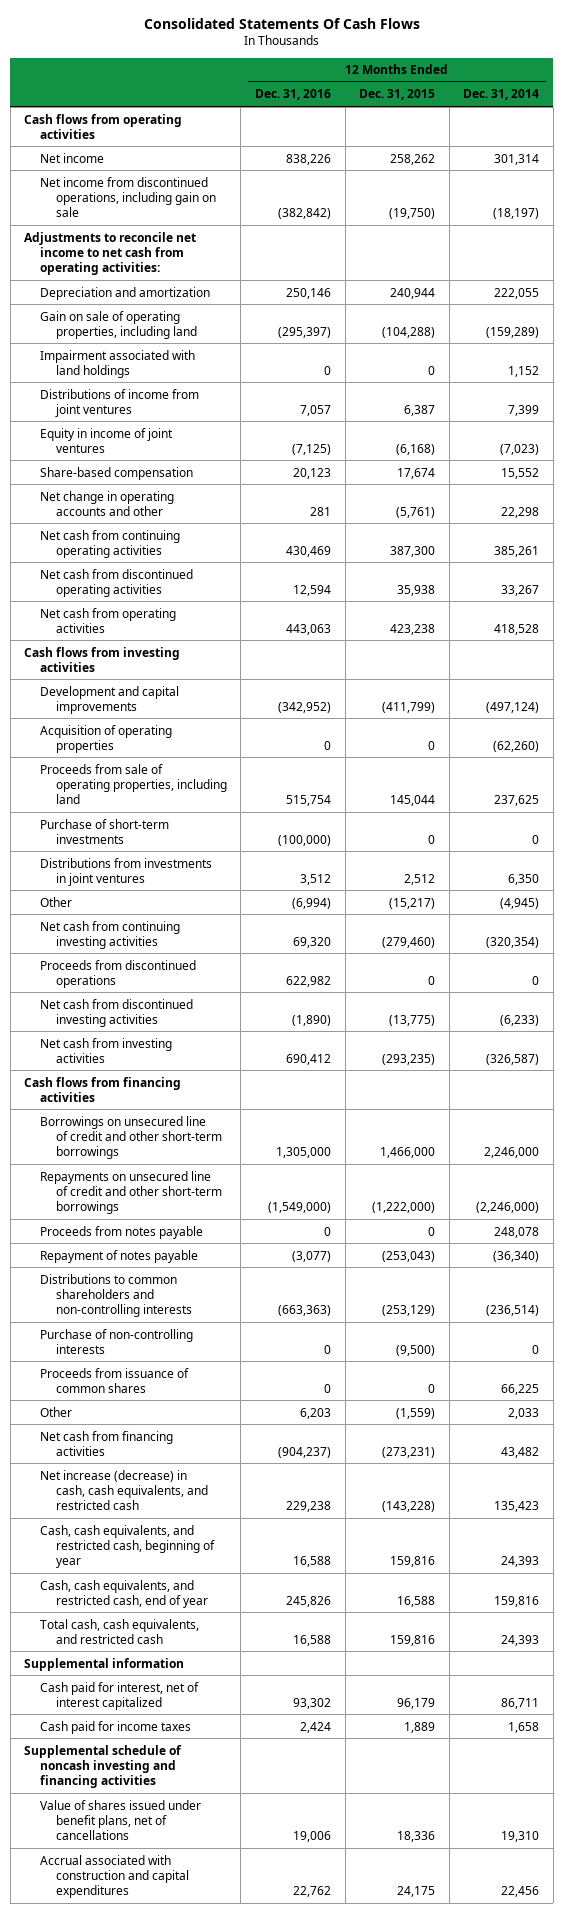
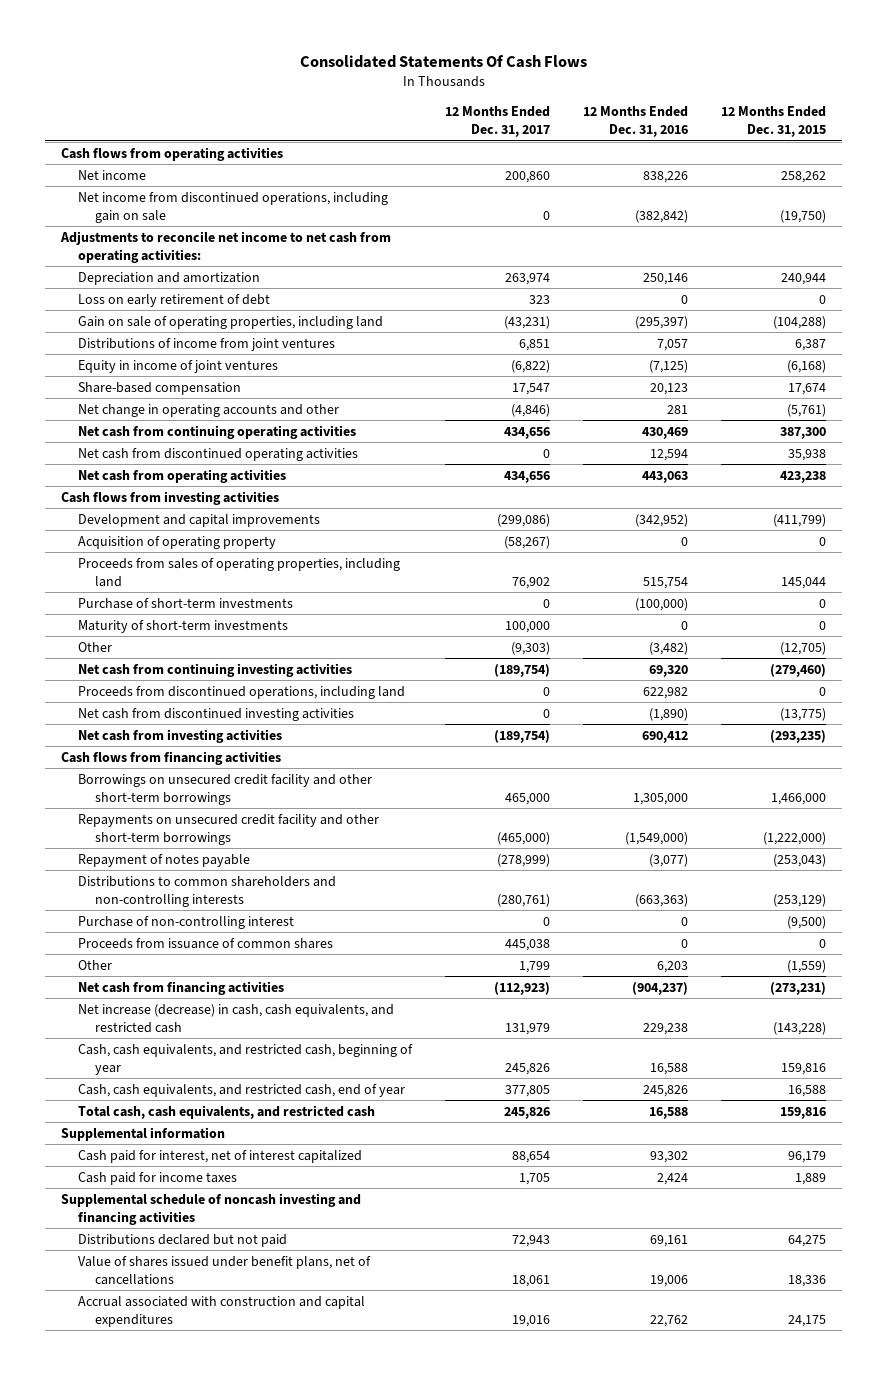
- | 12 Months Ended Dec. 31, 2016 | 12 Months Ended Dec. 31, 2015 | 12 Months Ended Dec. 31, 2014
+ | 12 Months Ended Dec. 31, 2017 | 12 Months Ended Dec. 31, 2016 | 12 Months Ended Dec. 31, 2015
+ Loss on early retirement of debt | 323 | 0 | 0
- Impairment associated with land holdings | 0 | 0 | 1,152
- Acquisition of operating properties | 0 | 0 | (62,260)
- Proceeds from sale of operating properties, including land | 515,754 | 145,044 | 237,625
+ Acquisition of operating property | (58,267) | 0 | 0
+ Proceeds from sales of operating properties, including land | 76,902 | 515,754 | 145,044
- Distributions from investments in joint ventures | 3,512 | 2,512 | 6,350
- Other | (6,994) | (15,217) | (4,945)
+ Maturity of short-term investments | 100,000 | 0 | 0
+ Other | (9,303) | (3,482) | (12,705)
- Proceeds from discontinued operations | 622,982 | 0 | 0
+ Proceeds from discontinued operations, including land | 0 | 622,982 | 0
- Borrowings on unsecured line of credit and other short-term borrowings | 1,305,000 | 1,466,000 | 2,246,000
- Repayments on unsecured line of credit and other short-term borrowings | (1,549,000) | (1,222,000) | (2,246,000)
- Proceeds from notes payable | 0 | 0 | 248,078
+ Borrowings on unsecured credit facility and other short-term borrowings | 465,000 | 1,305,000 | 1,466,000
+ Repayments on unsecured credit facility and other short-term borrowings | (465,000) | (1,549,000) | (1,222,000)
- Purchase of non-controlling interests | 0 | (9,500) | 0
+ Purchase of non-controlling interest | 0 | 0 | (9,500)
+ Distributions declared but not paid | 72,943 | 69,161 | 64,275

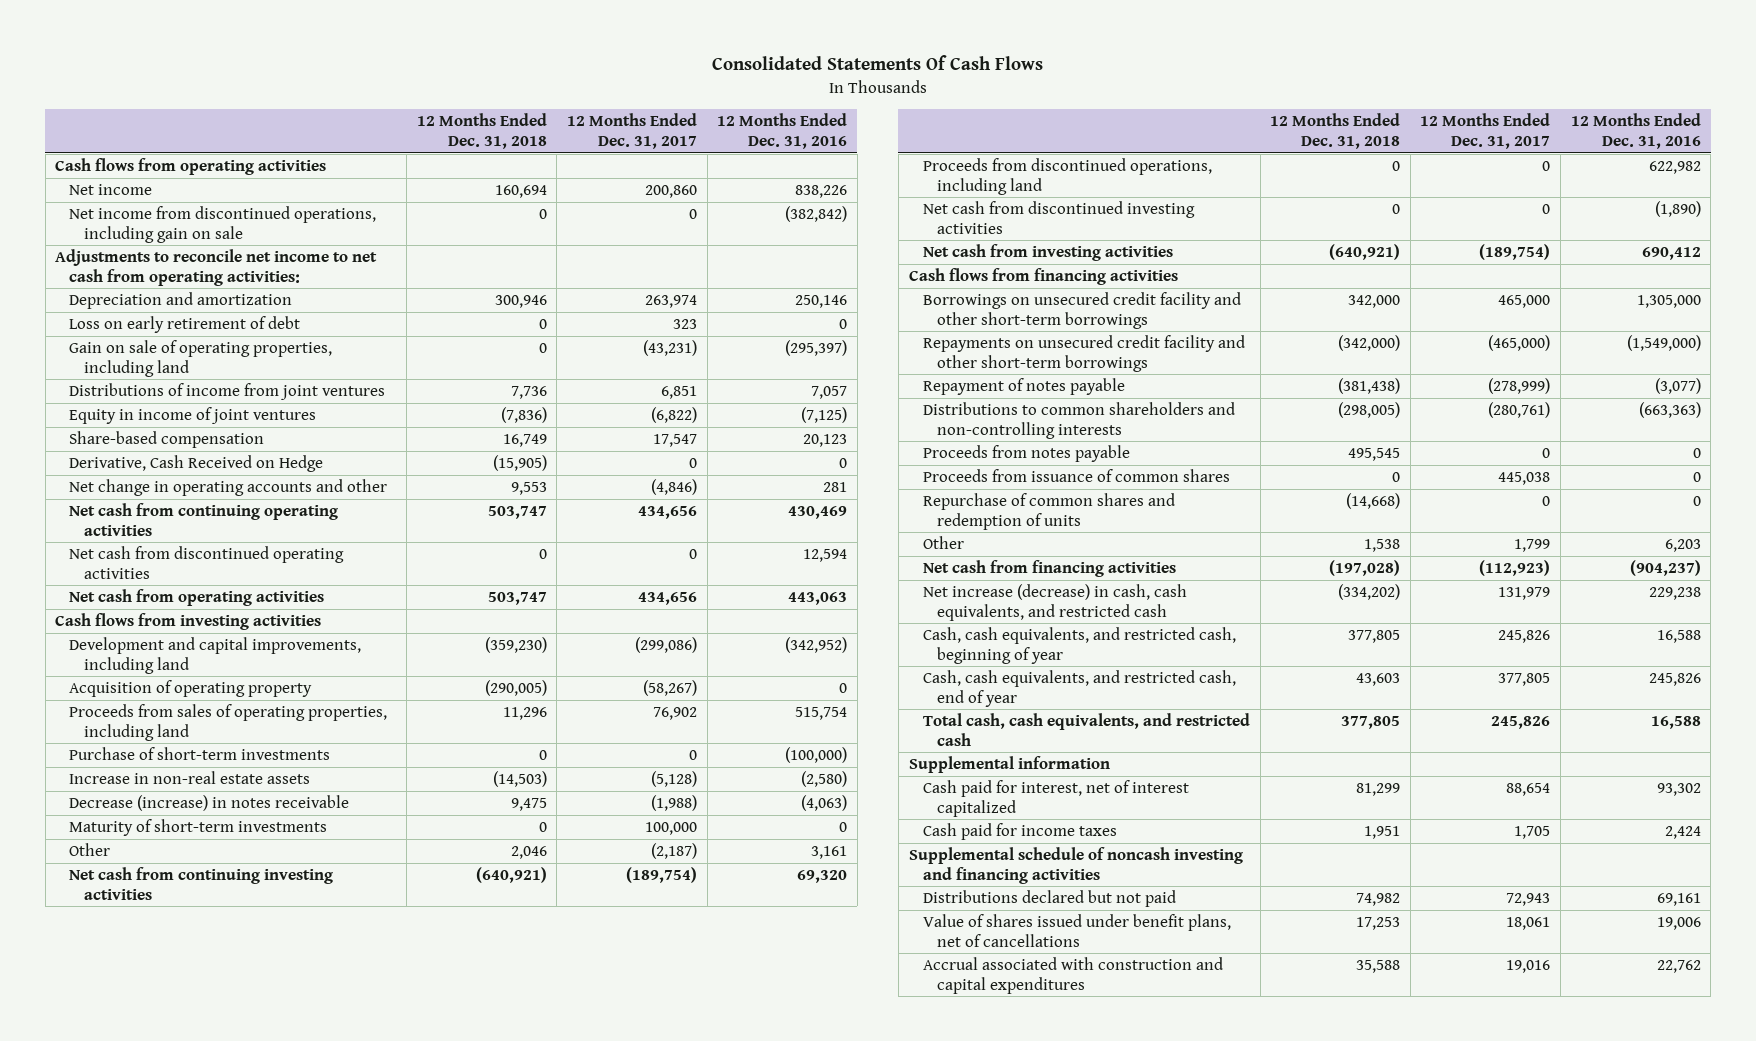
- | 12 Months Ended Dec. 31, 2017 | 12 Months Ended Dec. 31, 2016 | 12 Months Ended Dec. 31, 2015
+ | 12 Months Ended Dec. 31, 2018 | 12 Months Ended Dec. 31, 2017 | 12 Months Ended Dec. 31, 2016
+ Derivative, Cash Received on Hedge | (15,905) | 0 | 0
- Development and capital improvements | (299,086) | (342,952) | (411,799)
+ Development and capital improvements, including land | (359,230) | (299,086) | (342,952)
+ Increase in non-real estate assets | (14,503) | (5,128) | (2,580)
+ Decrease (increase) in notes receivable | 9,475 | (1,988) | (4,063)
- Other | (9,303) | (3,482) | (12,705)
+ Other | 2,046 | (2,187) | 3,161
- Purchase of non-controlling interest | 0 | 0 | (9,500)
+ Proceeds from notes payable | 495,545 | 0 | 0
+ Repurchase of common shares and redemption of units | (14,668) | 0 | 0

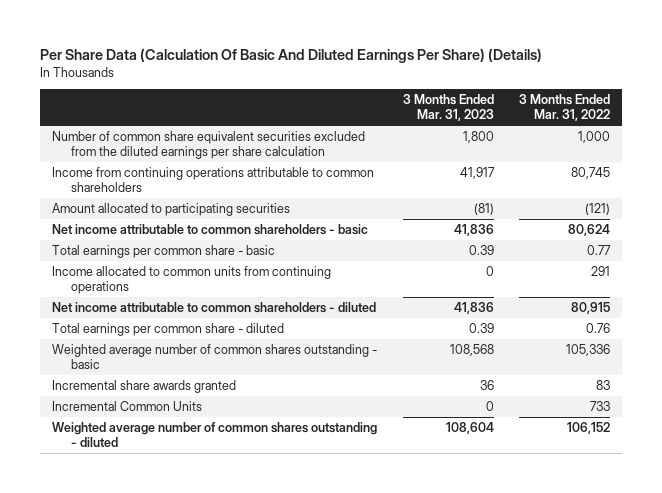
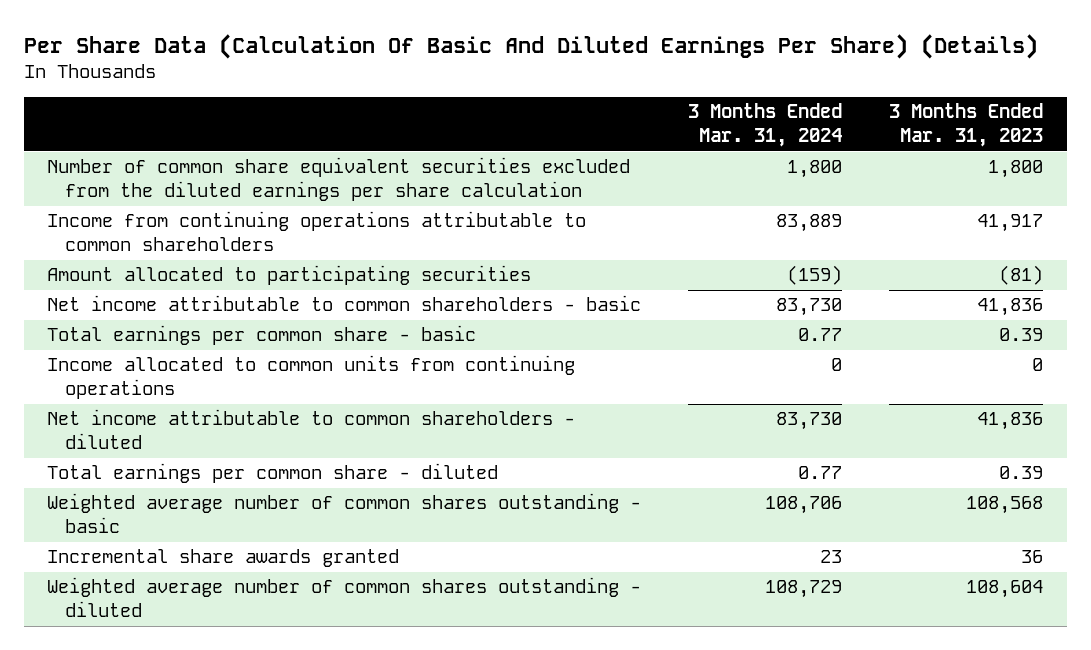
- | 3 Months Ended Mar. 31, 2023 | 3 Months Ended Mar. 31, 2022
+ | 3 Months Ended Mar. 31, 2024 | 3 Months Ended Mar. 31, 2023
- Incremental Common Units | 0 | 733

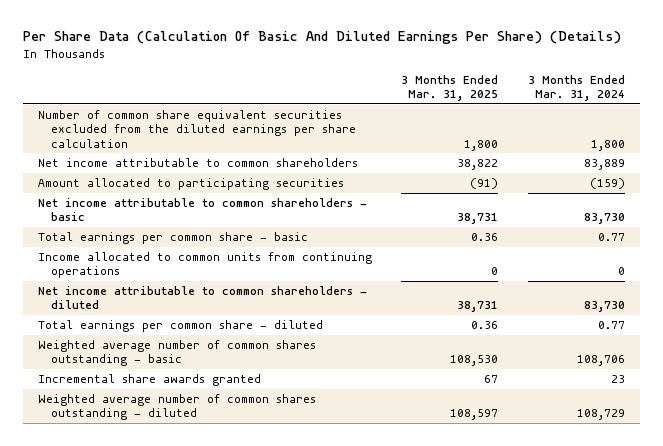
- | 3 Months Ended Mar. 31, 2024 | 3 Months Ended Mar. 31, 2023
+ | 3 Months Ended Mar. 31, 2025 | 3 Months Ended Mar. 31, 2024
- Income from continuing operations attributable to common shareholders | 83,889 | 41,917
+ Net income attributable to common shareholders | 38,822 | 83,889

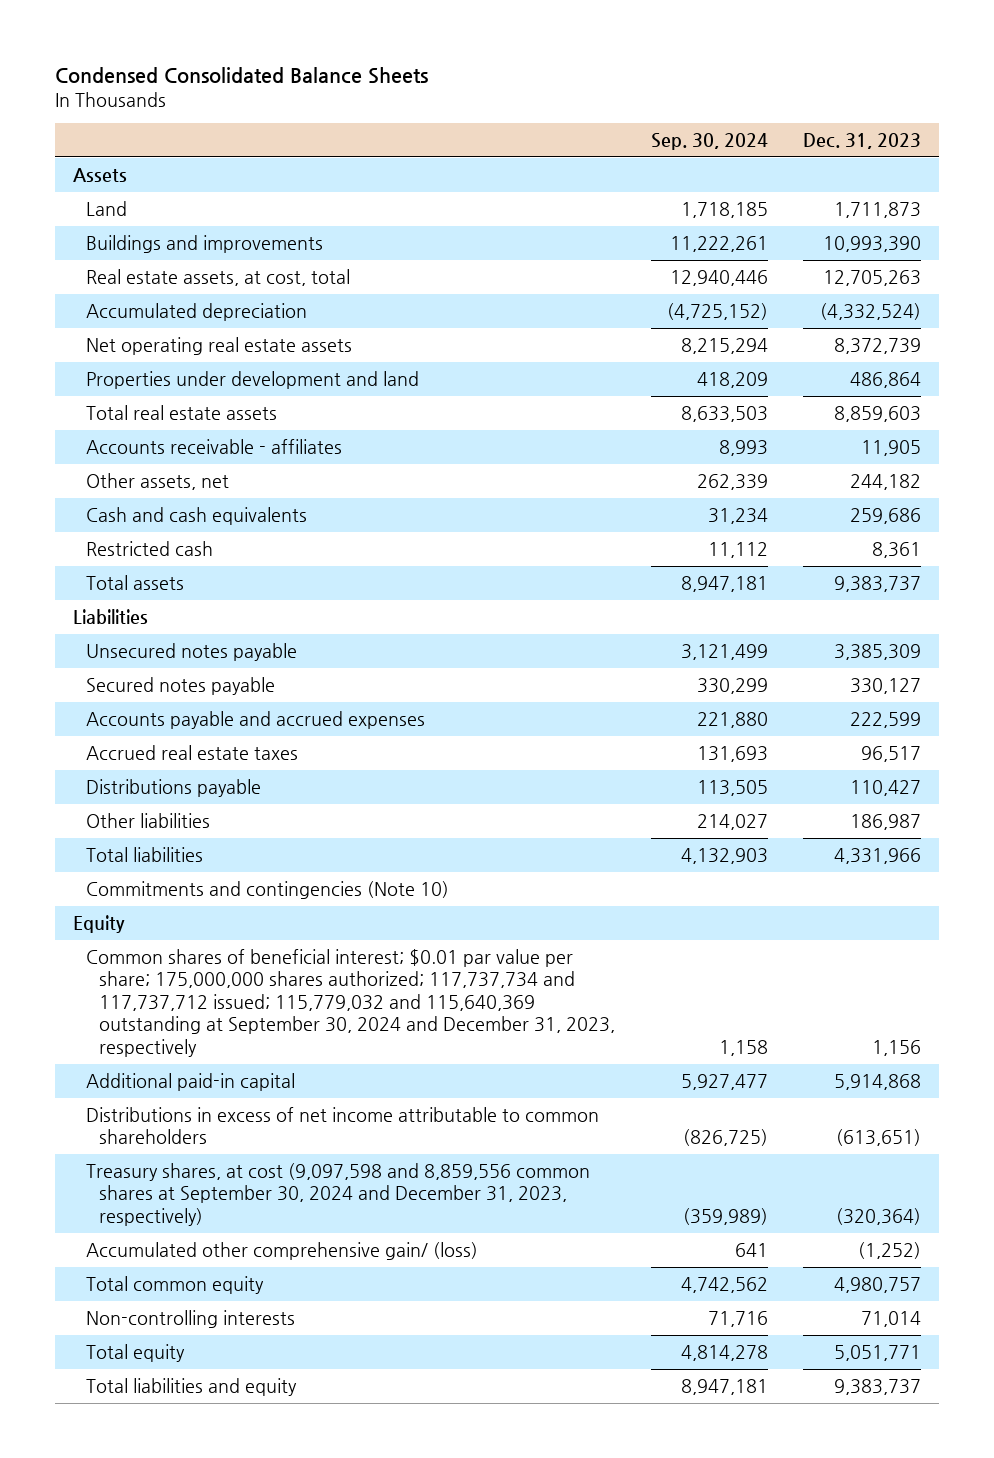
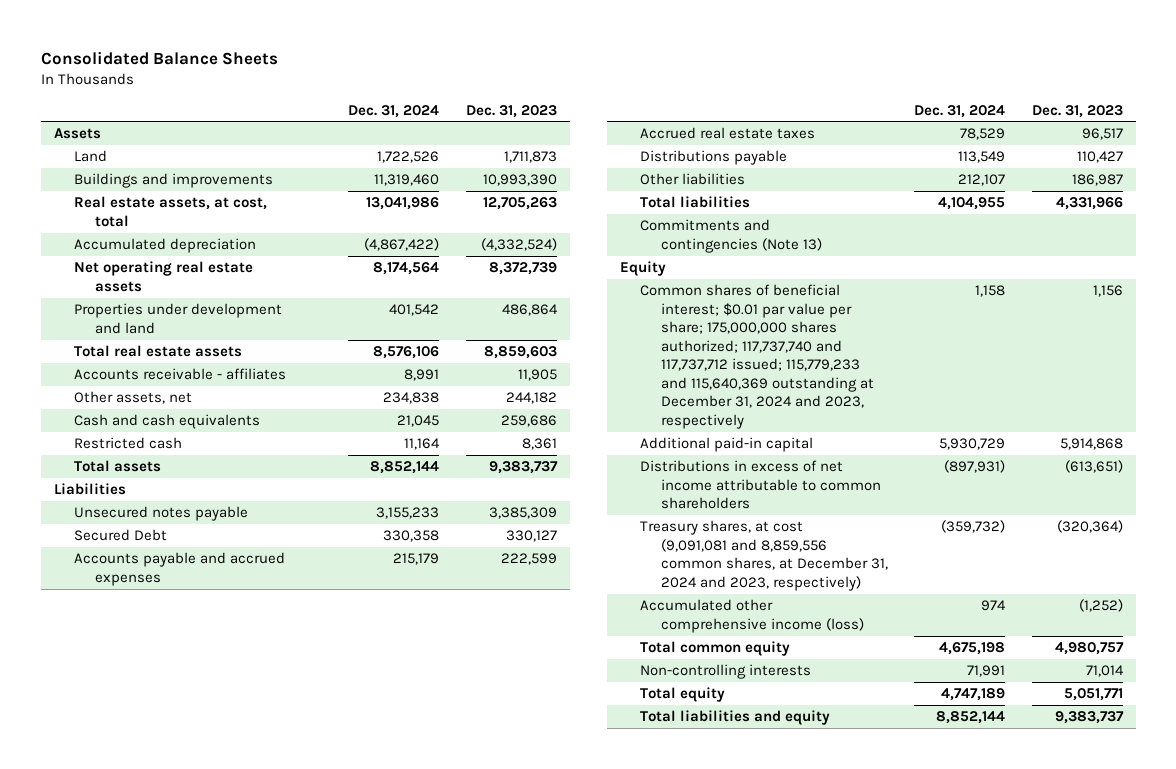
- Condensed Consolidated Balance Sheets
+ Consolidated Balance Sheets
- | Sep. 30, 2024 | Dec. 31, 2023
+ | Dec. 31, 2024 | Dec. 31, 2023
- Secured notes payable | 330,299 | 330,127
+ Secured Debt | 330,358 | 330,127
- Commitments and contingencies (Note 10)
+ Commitments and contingencies (Note 13)
- Common shares of beneficial interest; $0.01 par value per share; 175,000,000 shares authorized; 117,737,734 and 117,737,712 issued; 115,779,032 and 115,640,369 outstanding at September 30, 2024 and December 31, 2023, respectively | 1,158 | 1,156
+ Common shares of beneficial interest; $0.01 par value per share; 175,000,000 shares authorized; 117,737,740 and 117,737,712 issued; 115,779,233 and 115,640,369 outstanding at December 31, 2024 and 2023, respectively | 1,158 | 1,156
- Treasury shares, at cost (9,097,598 and 8,859,556 common shares at September 30, 2024 and December 31, 2023, respectively) | (359,989) | (320,364)
- Accumulated other comprehensive gain/ (loss) | 641 | (1,252)
+ Treasury shares, at cost (9,091,081 and 8,859,556 common shares, at December 31, 2024 and 2023, respectively) | (359,732) | (320,364)
+ Accumulated other comprehensive income (loss) | 974 | (1,252)

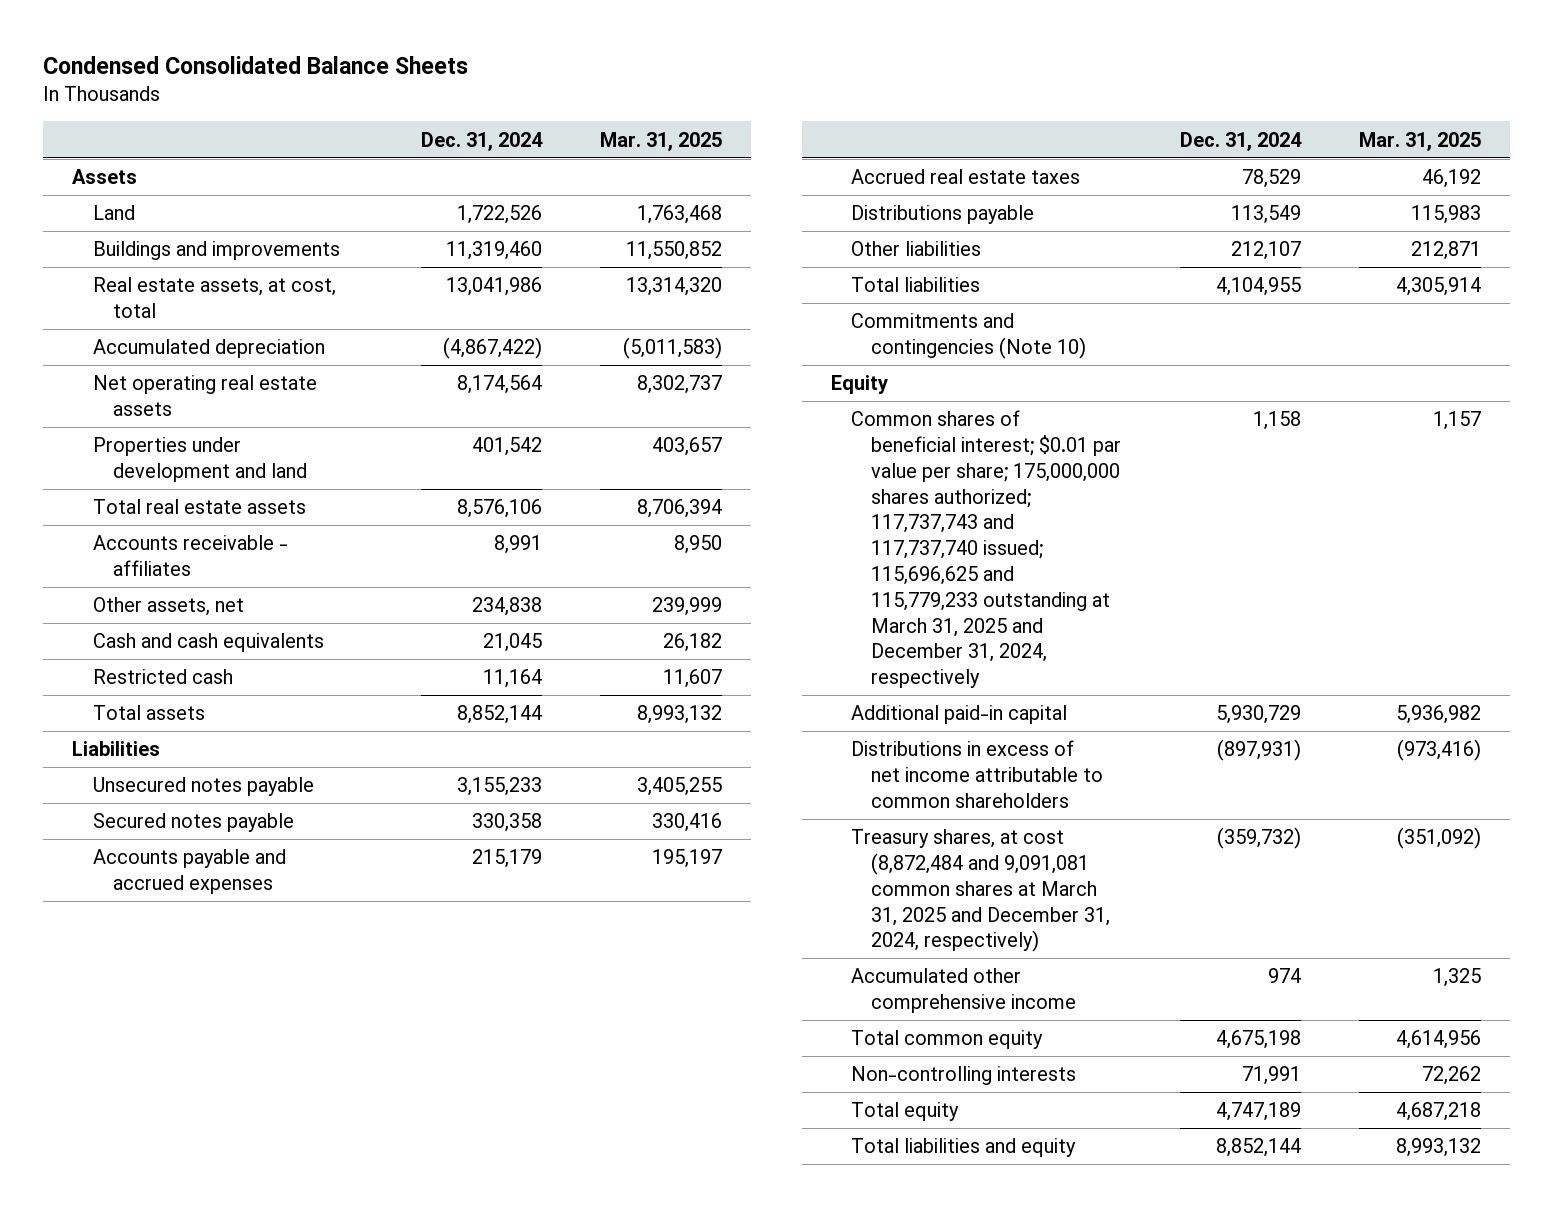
- Consolidated Balance Sheets
+ Condensed Consolidated Balance Sheets
- | Dec. 31, 2024 | Dec. 31, 2023
+ | Dec. 31, 2024 | Mar. 31, 2025
- Secured Debt | 330,358 | 330,127
+ Secured notes payable | 330,358 | 330,416
- Commitments and contingencies (Note 13)
+ Commitments and contingencies (Note 10)
- Common shares of beneficial interest; $0.01 par value per share; 175,000,000 shares authorized; 117,737,740 and 117,737,712 issued; 115,779,233 and 115,640,369 outstanding at December 31, 2024 and 2023, respectively | 1,158 | 1,156
+ Common shares of beneficial interest; $0.01 par value per share; 175,000,000 shares authorized; 117,737,743 and 117,737,740 issued; 115,696,625 and 115,779,233 outstanding at March 31, 2025 and December 31, 2024, respectively | 1,158 | 1,157
- Treasury shares, at cost (9,091,081 and 8,859,556 common shares, at December 31, 2024 and 2023, respectively) | (359,732) | (320,364)
- Accumulated other comprehensive income (loss) | 974 | (1,252)
+ Treasury shares, at cost (8,872,484 and 9,091,081 common shares at March 31, 2025 and December 31, 2024, respectively) | (359,732) | (351,092)
+ Accumulated other comprehensive income | 974 | 1,325

